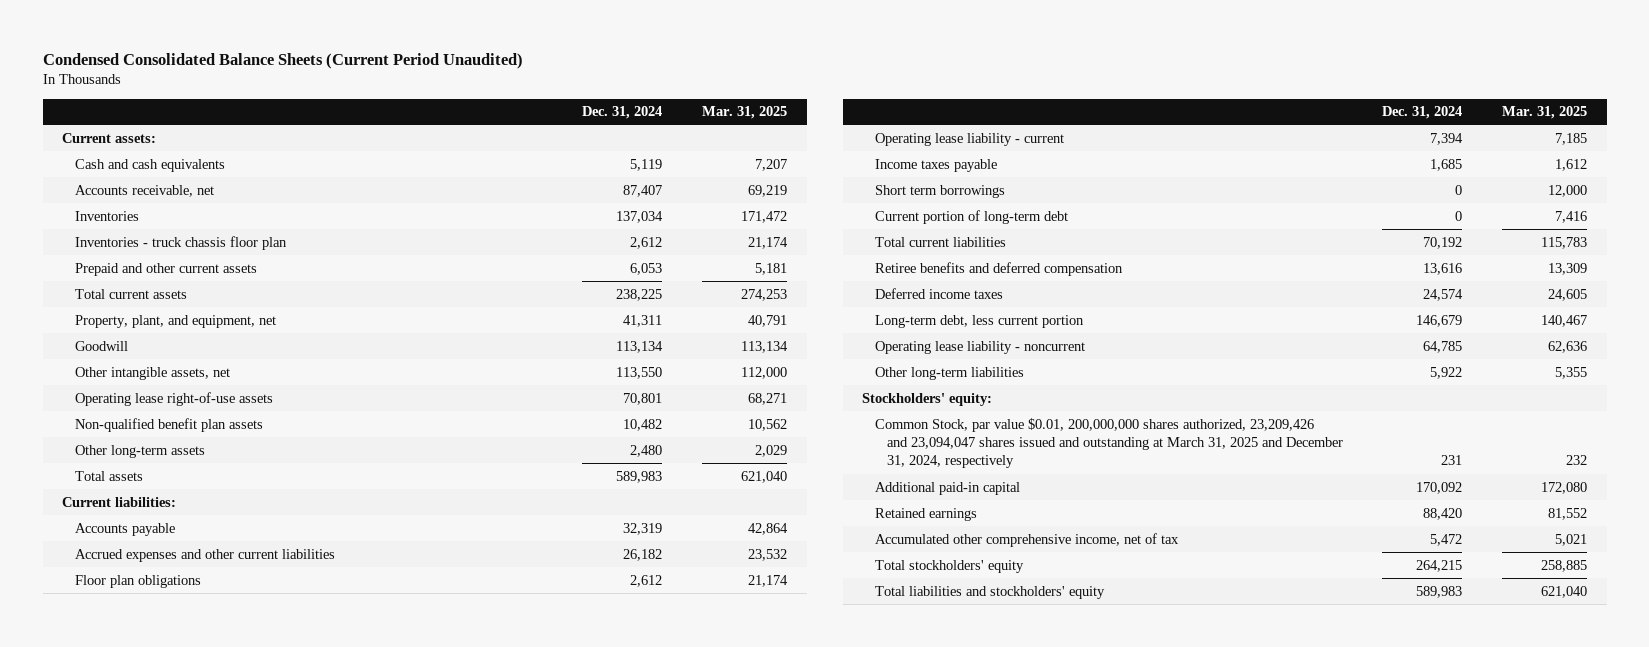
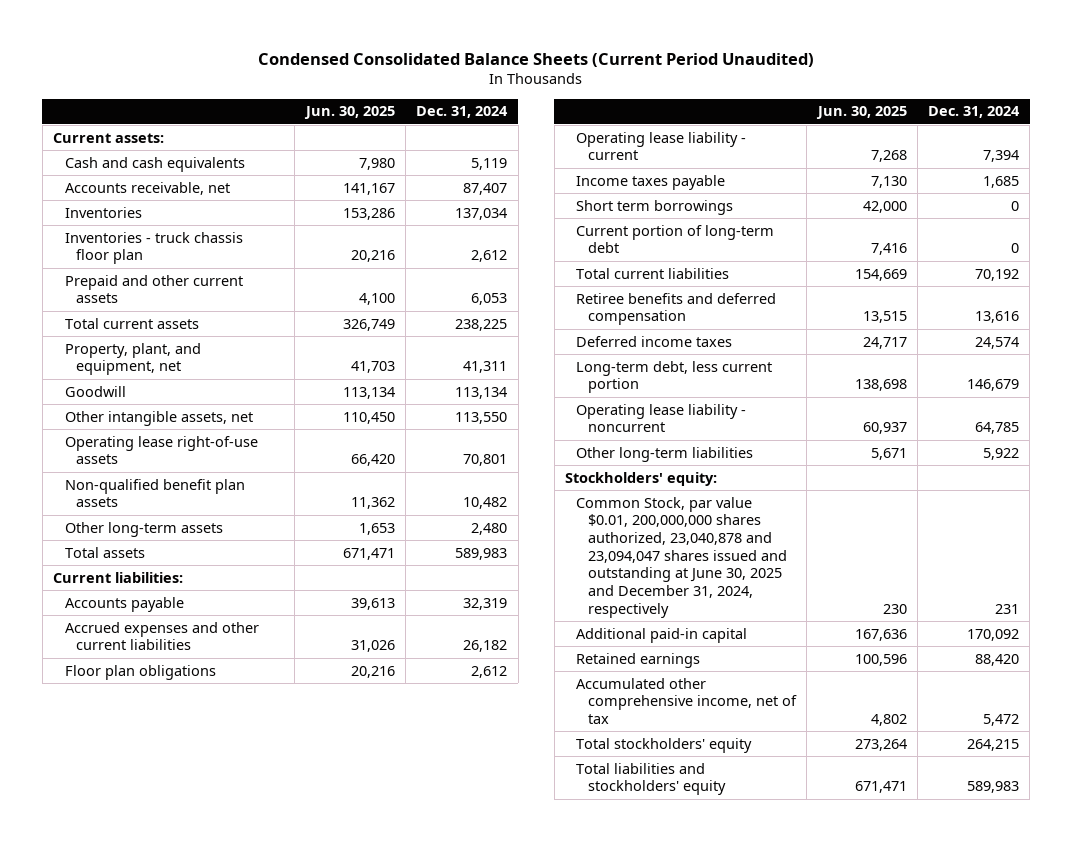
- | Dec. 31, 2024 | Mar. 31, 2025
+ | Jun. 30, 2025 | Dec. 31, 2024
- Common Stock, par value $0.01, 200,000,000 shares authorized, 23,209,426 and 23,094,047 shares issued and outstanding at March 31, 2025 and December 31, 2024, respectively | 231 | 232
+ Common Stock, par value $0.01, 200,000,000 shares authorized, 23,040,878 and 23,094,047 shares issued and outstanding at June 30, 2025 and December 31, 2024, respectively | 230 | 231

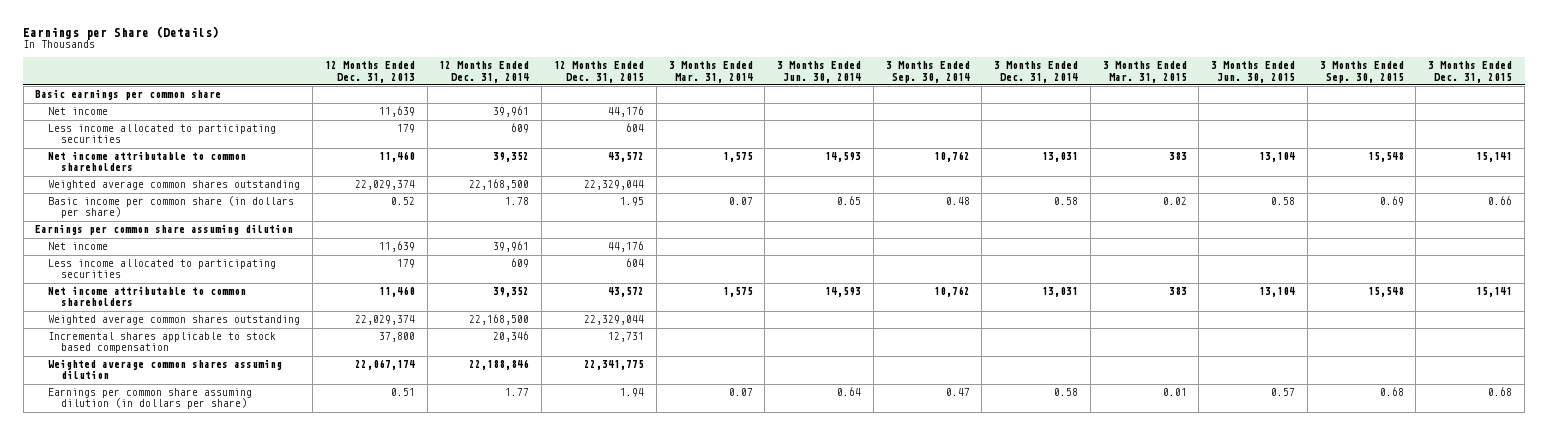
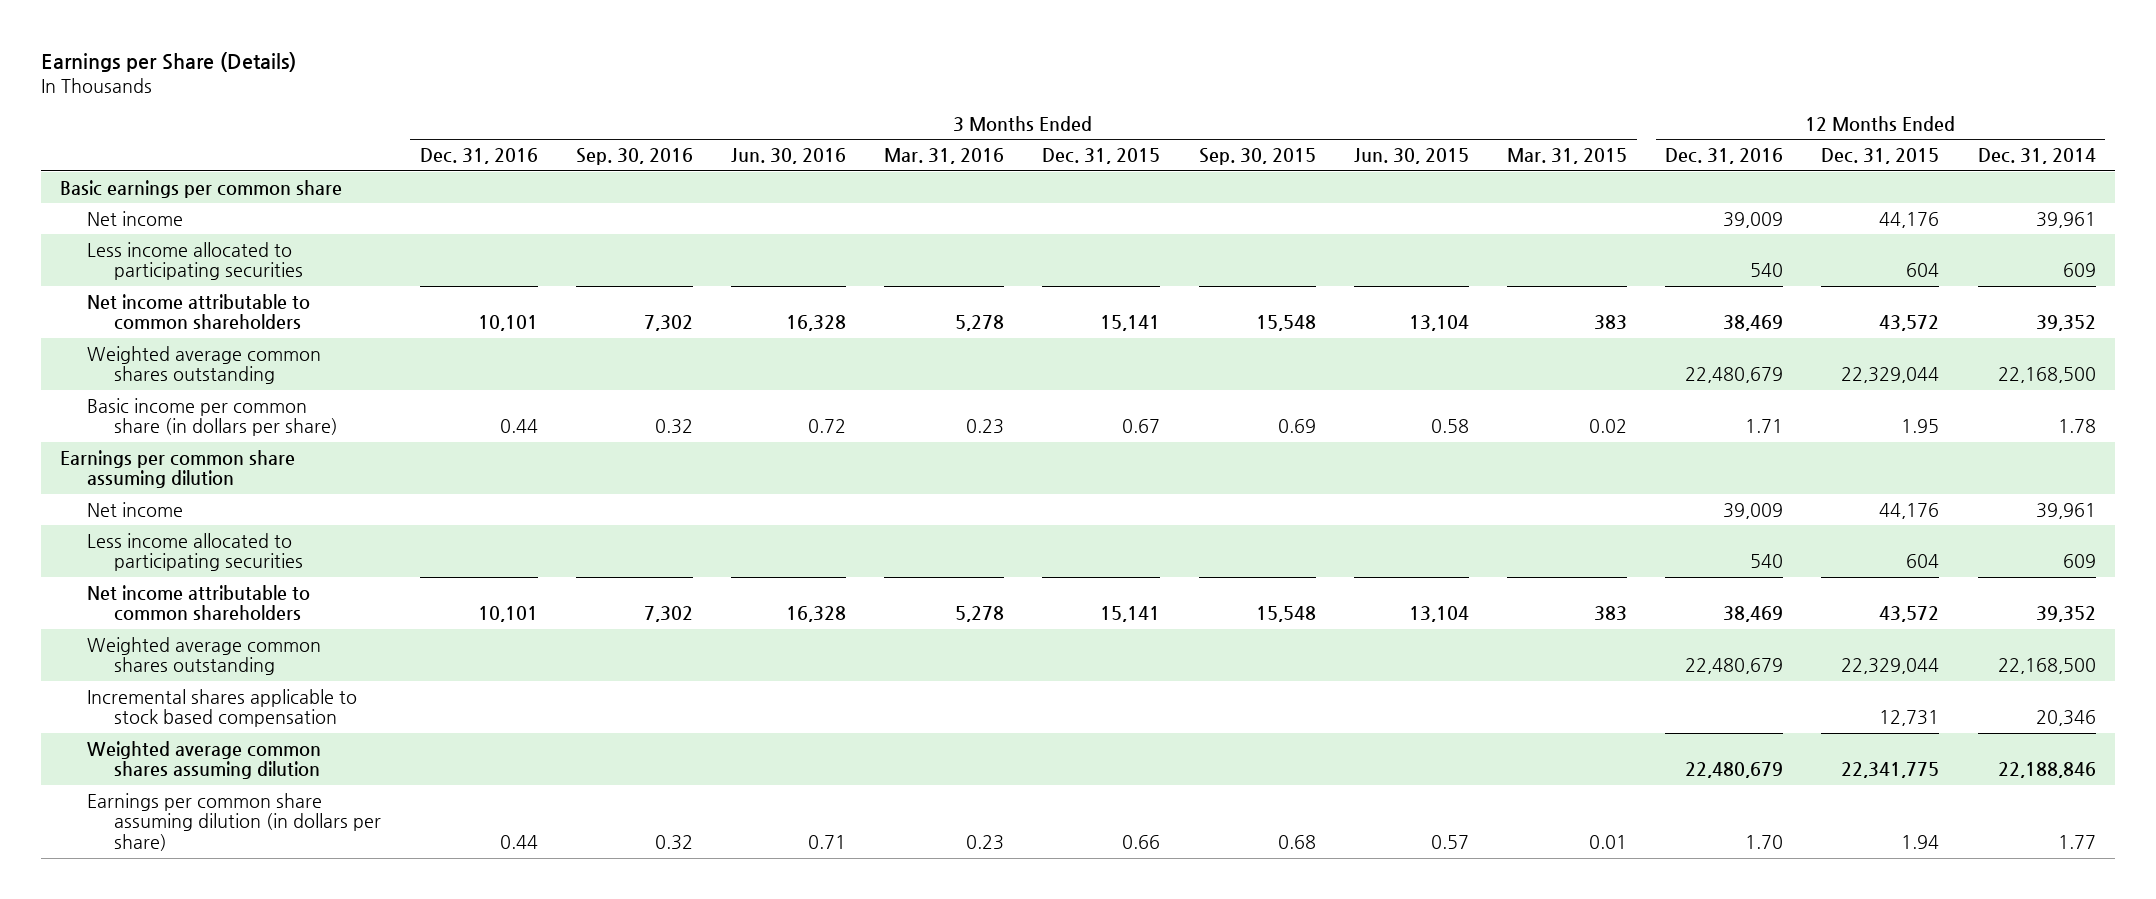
- | 12 Months Ended Dec. 31, 2013 | 12 Months Ended Dec. 31, 2014 | 12 Months Ended Dec. 31, 2015 | 3 Months Ended Mar. 31, 2014 | 3 Months Ended Jun. 30, 2014 | 3 Months Ended Sep. 30, 2014 | 3 Months Ended Dec. 31, 2014 | 3 Months Ended Mar. 31, 2015 | 3 Months Ended Jun. 30, 2015 | 3 Months Ended Sep. 30, 2015 | 3 Months Ended Dec. 31, 2015
+ | 3 Months Ended Dec. 31, 2016 | 3 Months Ended Sep. 30, 2016 | 3 Months Ended Jun. 30, 2016 | 3 Months Ended Mar. 31, 2016 | 3 Months Ended Dec. 31, 2015 | 3 Months Ended Sep. 30, 2015 | 3 Months Ended Jun. 30, 2015 | 3 Months Ended Mar. 31, 2015 | 12 Months Ended Dec. 31, 2016 | 12 Months Ended Dec. 31, 2015 | 12 Months Ended Dec. 31, 2014
- Basic income per common share (in dollars per share) | 0.52 | 1.78 | 1.95 | 0.07 | 0.65 | 0.48 | 0.58 | 0.02 | 0.58 | 0.69 | 0.66
+ Basic income per common share (in dollars per share) | 0.44 | 0.32 | 0.72 | 0.23 | 0.67 | 0.69 | 0.58 | 0.02 | 1.71 | 1.95 | 1.78
- Earnings per common share assuming dilution (in dollars per share) | 0.51 | 1.77 | 1.94 | 0.07 | 0.64 | 0.47 | 0.58 | 0.01 | 0.57 | 0.68 | 0.68
+ Earnings per common share assuming dilution (in dollars per share) | 0.44 | 0.32 | 0.71 | 0.23 | 0.66 | 0.68 | 0.57 | 0.01 | 1.70 | 1.94 | 1.77

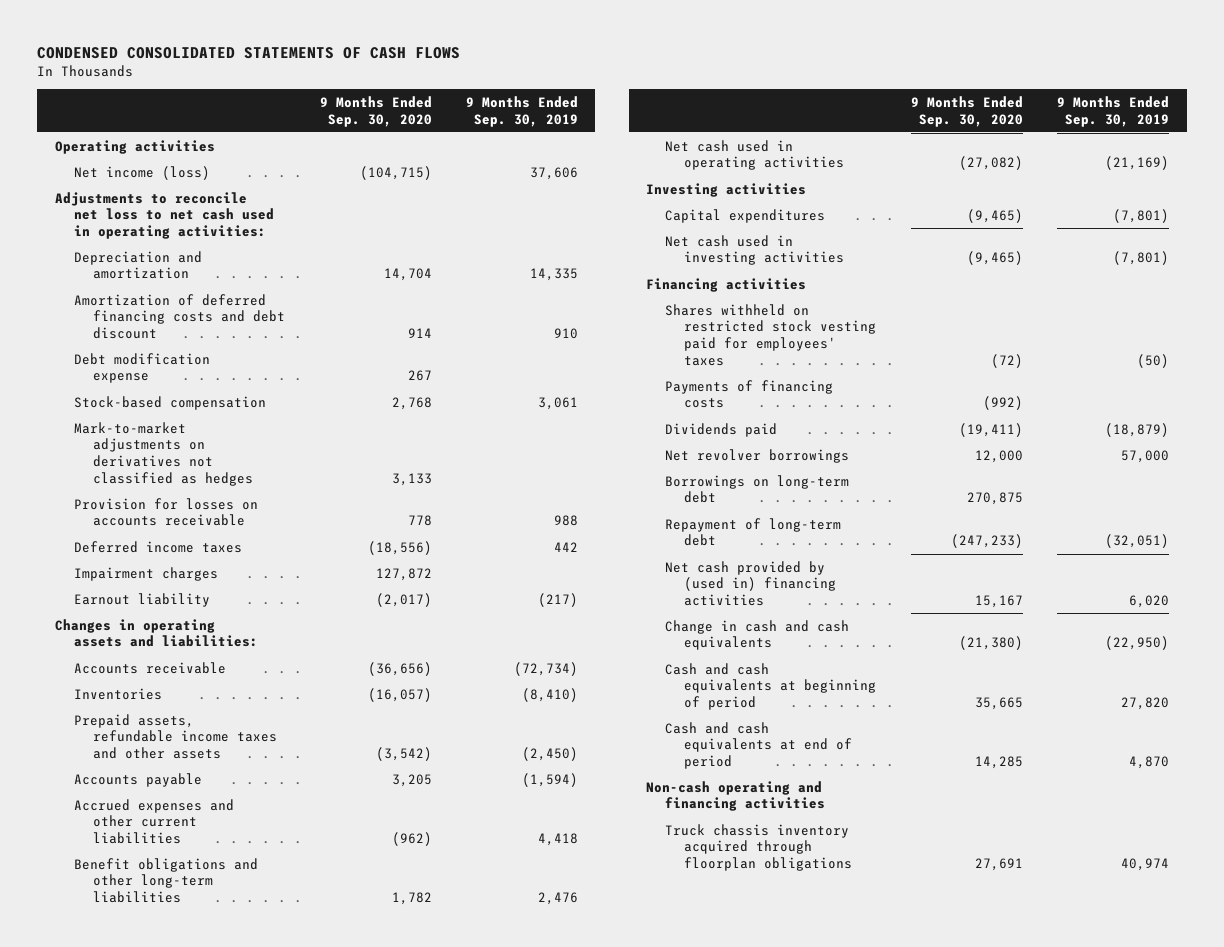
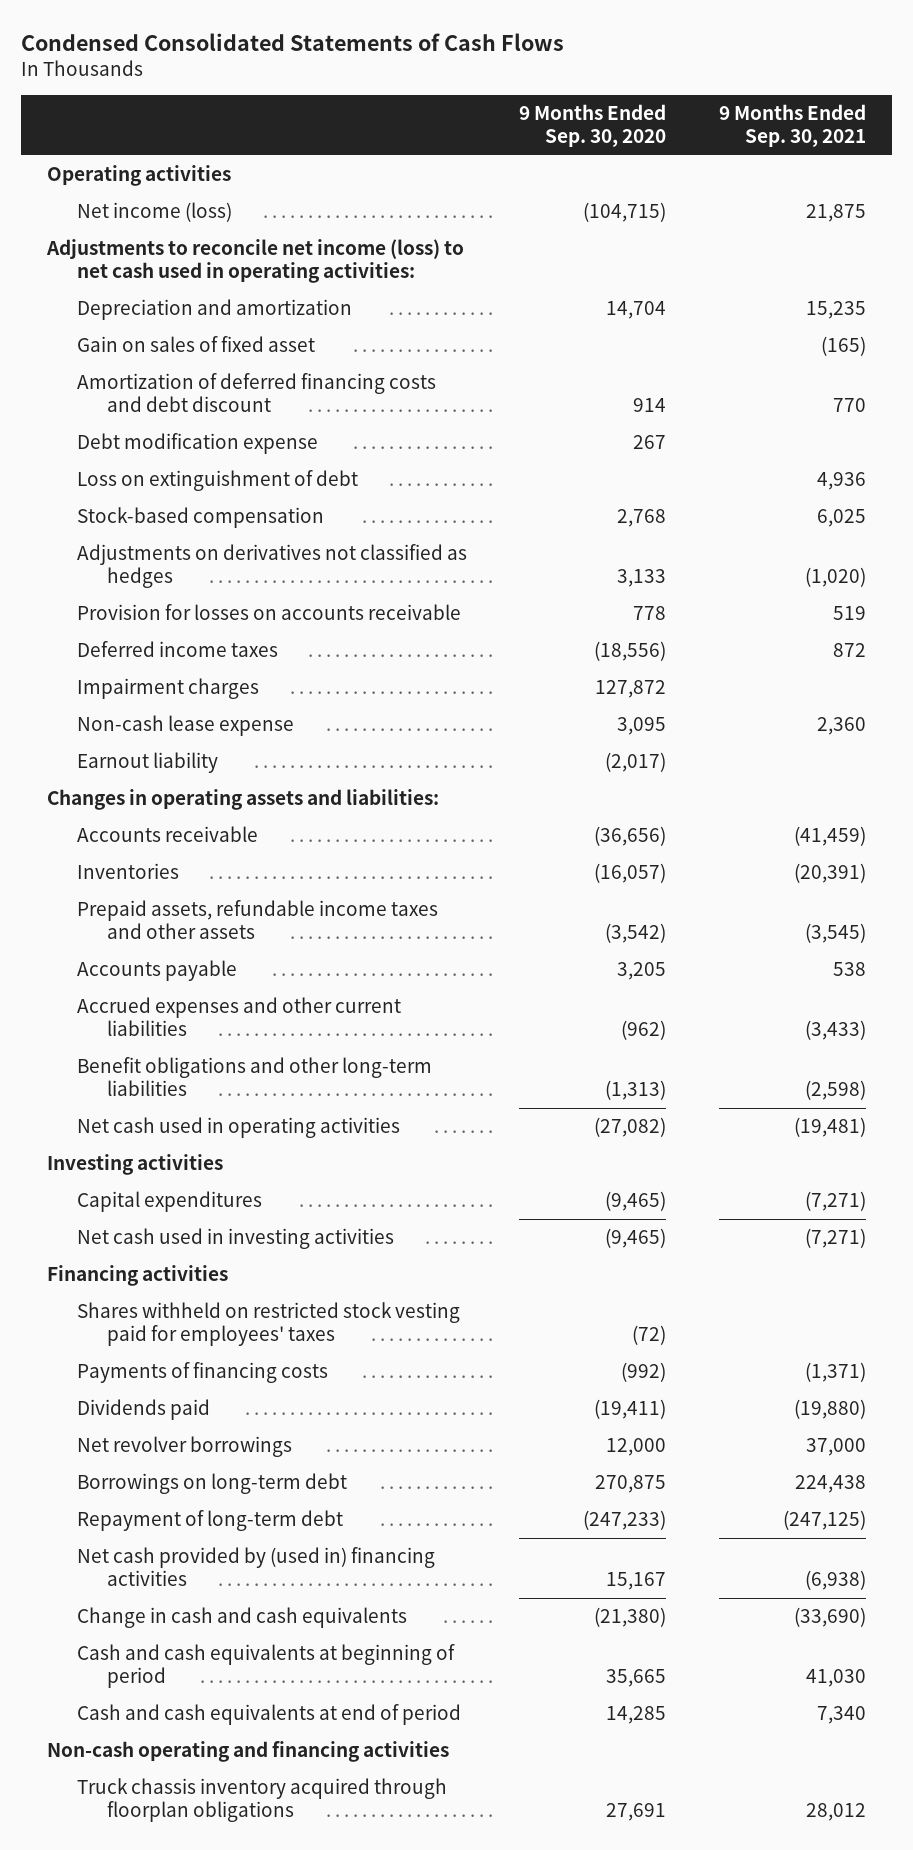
- CONDENSED CONSOLIDATED STATEMENTS OF CASH FLOWS
+ Condensed Consolidated Statements of Cash Flows
- | 9 Months Ended Sep. 30, 2020 | 9 Months Ended Sep. 30, 2019
+ | 9 Months Ended Sep. 30, 2020 | 9 Months Ended Sep. 30, 2021
- Adjustments to reconcile net loss to net cash used in operating activities:
+ Adjustments to reconcile net income (loss) to net cash used in operating activities:
+ Gain on sales of fixed asset | | (165)
+ Loss on extinguishment of debt | | 4,936
- Mark-to-market adjustments on derivatives not classified as hedges | 3,133 |
+ Adjustments on derivatives not classified as hedges | 3,133 | (1,020)
+ Non-cash lease expense | 3,095 | 2,360
- Benefit obligations and other long-term liabilities | 1,782 | 2,476
+ Benefit obligations and other long-term liabilities | (1,313) | (2,598)

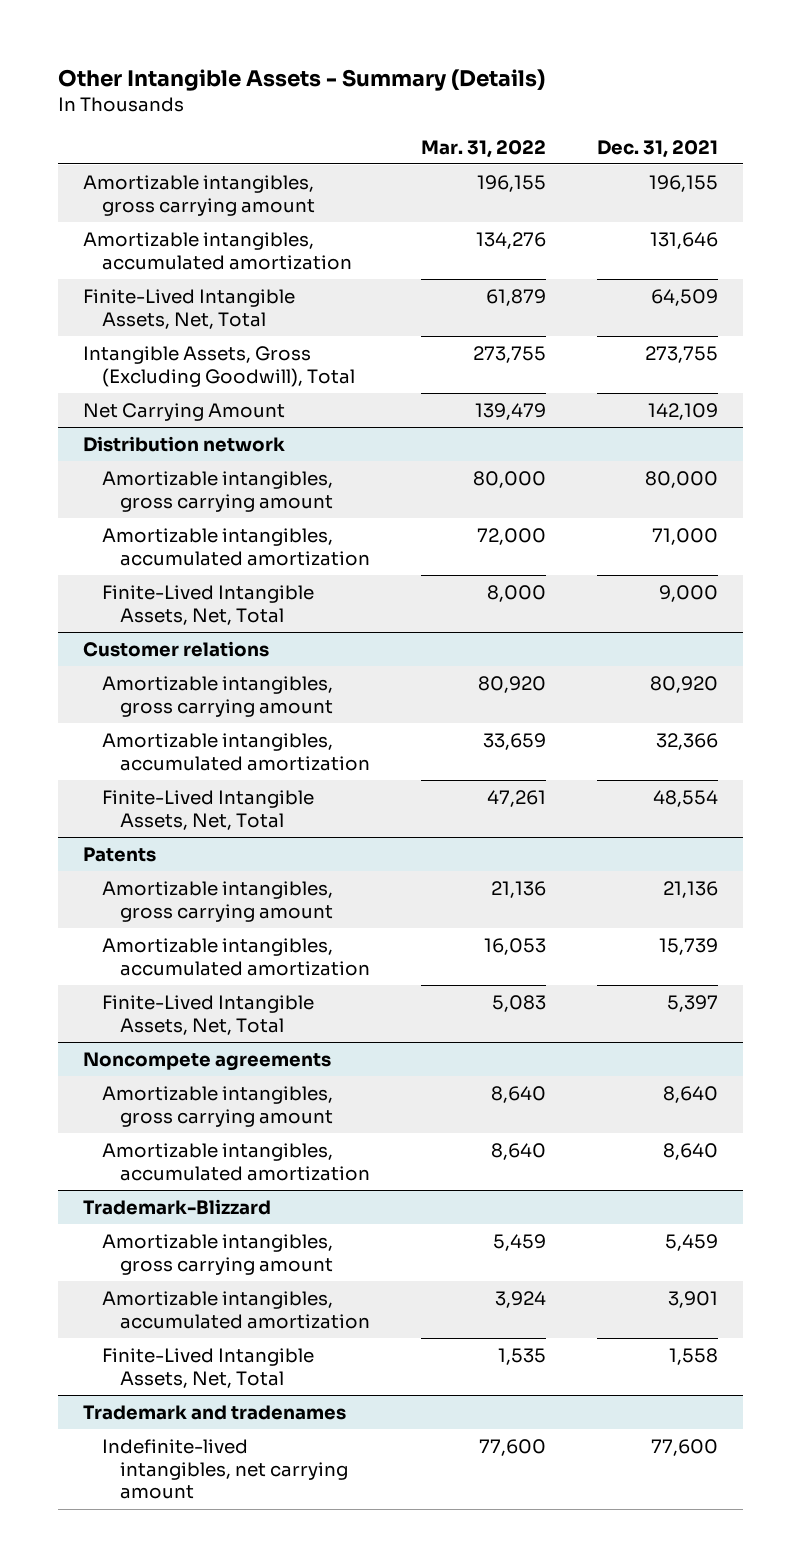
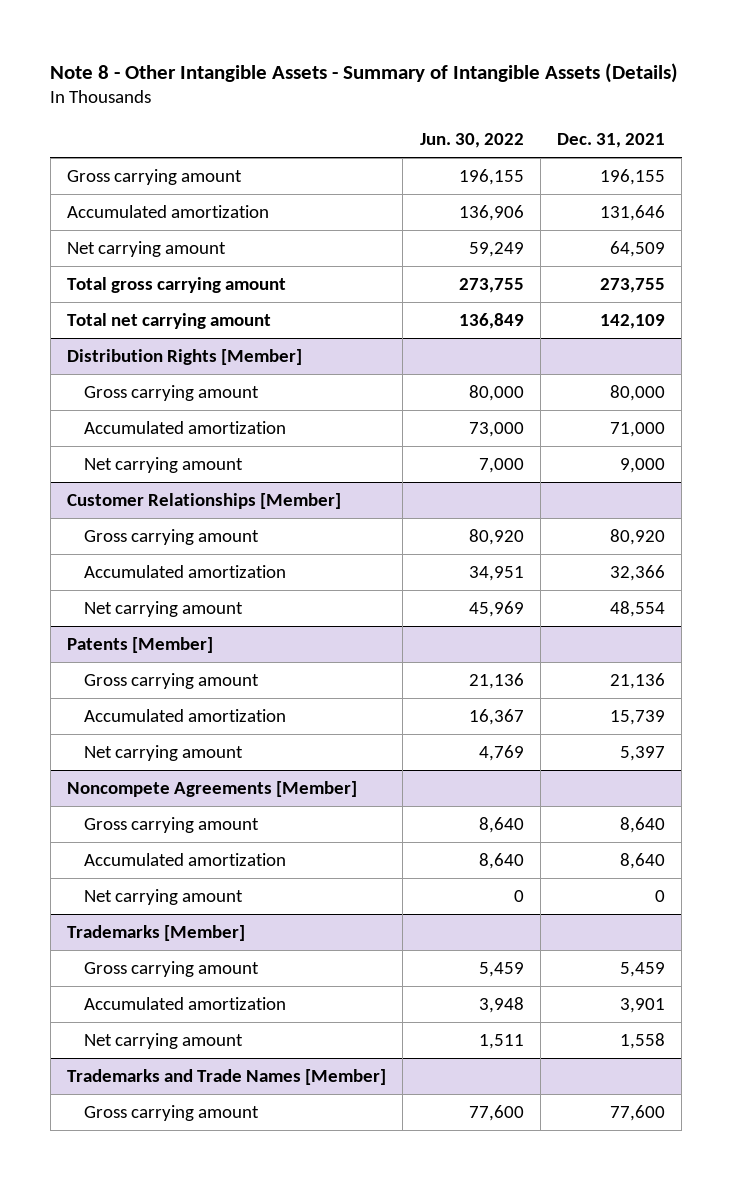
- Other Intangible Assets - Summary (Details)
+ Note 8 - Other Intangible Assets - Summary of Intangible Assets (Details)
- | Mar. 31, 2022 | Dec. 31, 2021
+ | Jun. 30, 2022 | Dec. 31, 2021
- Amortizable intangibles, gross carrying amount | 196,155 | 196,155
- Amortizable intangibles, accumulated amortization | 134,276 | 131,646
- Finite-Lived Intangible Assets, Net, Total | 61,879 | 64,509
- Intangible Assets, Gross (Excluding Goodwill), Total | 273,755 | 273,755
- Net Carrying Amount | 139,479 | 142,109
- Distribution network
- Amortizable intangibles, gross carrying amount | 80,000 | 80,000
- Amortizable intangibles, accumulated amortization | 72,000 | 71,000
- Finite-Lived Intangible Assets, Net, Total | 8,000 | 9,000
- Customer relations
- Amortizable intangibles, gross carrying amount | 80,920 | 80,920
- Amortizable intangibles, accumulated amortization | 33,659 | 32,366
- Finite-Lived Intangible Assets, Net, Total | 47,261 | 48,554
- Patents
- Amortizable intangibles, gross carrying amount | 21,136 | 21,136
- Amortizable intangibles, accumulated amortization | 16,053 | 15,739
- Finite-Lived Intangible Assets, Net, Total | 5,083 | 5,397
- Noncompete agreements
- Amortizable intangibles, gross carrying amount | 8,640 | 8,640
- Amortizable intangibles, accumulated amortization | 8,640 | 8,640
- Trademark-Blizzard
- Amortizable intangibles, gross carrying amount | 5,459 | 5,459
- Amortizable intangibles, accumulated amortization | 3,924 | 3,901
- Finite-Lived Intangible Assets, Net, Total | 1,535 | 1,558
- Trademark and tradenames
- Indefinite-lived intangibles, net carrying amount | 77,600 | 77,600
+ Gross carrying amount | 196,155 | 196,155
+ Accumulated amortization | 136,906 | 131,646
+ Net carrying amount | 59,249 | 64,509
+ Total gross carrying amount | 273,755 | 273,755
+ Total net carrying amount | 136,849 | 142,109
+ Distribution Rights [Member]
+ Gross carrying amount | 80,000 | 80,000
+ Accumulated amortization | 73,000 | 71,000
+ Net carrying amount | 7,000 | 9,000
+ Customer Relationships [Member]
+ Gross carrying amount | 80,920 | 80,920
+ Accumulated amortization | 34,951 | 32,366
+ Net carrying amount | 45,969 | 48,554
+ Patents [Member]
+ Gross carrying amount | 21,136 | 21,136
+ Accumulated amortization | 16,367 | 15,739
+ Net carrying amount | 4,769 | 5,397
+ Noncompete Agreements [Member]
+ Gross carrying amount | 8,640 | 8,640
+ Accumulated amortization | 8,640 | 8,640
+ Net carrying amount | 0 | 0
+ Trademarks [Member]
+ Gross carrying amount | 5,459 | 5,459
+ Accumulated amortization | 3,948 | 3,901
+ Net carrying amount | 1,511 | 1,558
+ Trademarks and Trade Names [Member]
+ Gross carrying amount | 77,600 | 77,600

